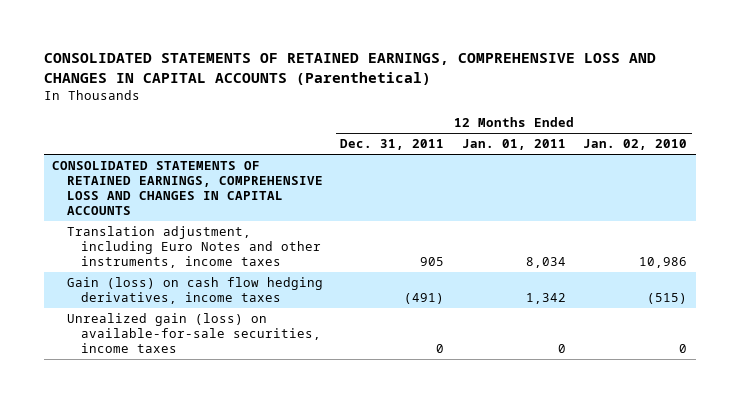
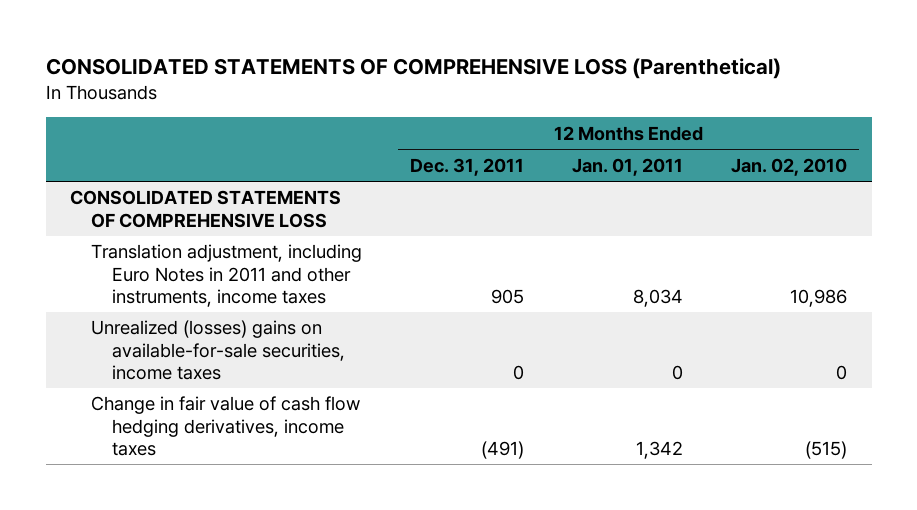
- CONSOLIDATED STATEMENTS OF RETAINED EARNINGS, COMPREHENSIVE LOSS AND CHANGES IN CAPITAL ACCOUNTS (Parenthetical)
+ CONSOLIDATED STATEMENTS OF COMPREHENSIVE LOSS (Parenthetical)
- CONSOLIDATED STATEMENTS OF RETAINED EARNINGS, COMPREHENSIVE LOSS AND CHANGES IN CAPITAL ACCOUNTS
- Translation adjustment, including Euro Notes and other instruments, income taxes | 905 | 8,034 | 10,986
- Gain (loss) on cash flow hedging derivatives, income taxes | (491) | 1,342 | (515)
- Unrealized gain (loss) on available-for-sale securities, income taxes | 0 | 0 | 0
+ CONSOLIDATED STATEMENTS OF COMPREHENSIVE LOSS
+ Translation adjustment, including Euro Notes in 2011 and other instruments, income taxes | 905 | 8,034 | 10,986
+ Unrealized (losses) gains on available-for-sale securities, income taxes | 0 | 0 | 0
+ Change in fair value of cash flow hedging derivatives, income taxes | (491) | 1,342 | (515)

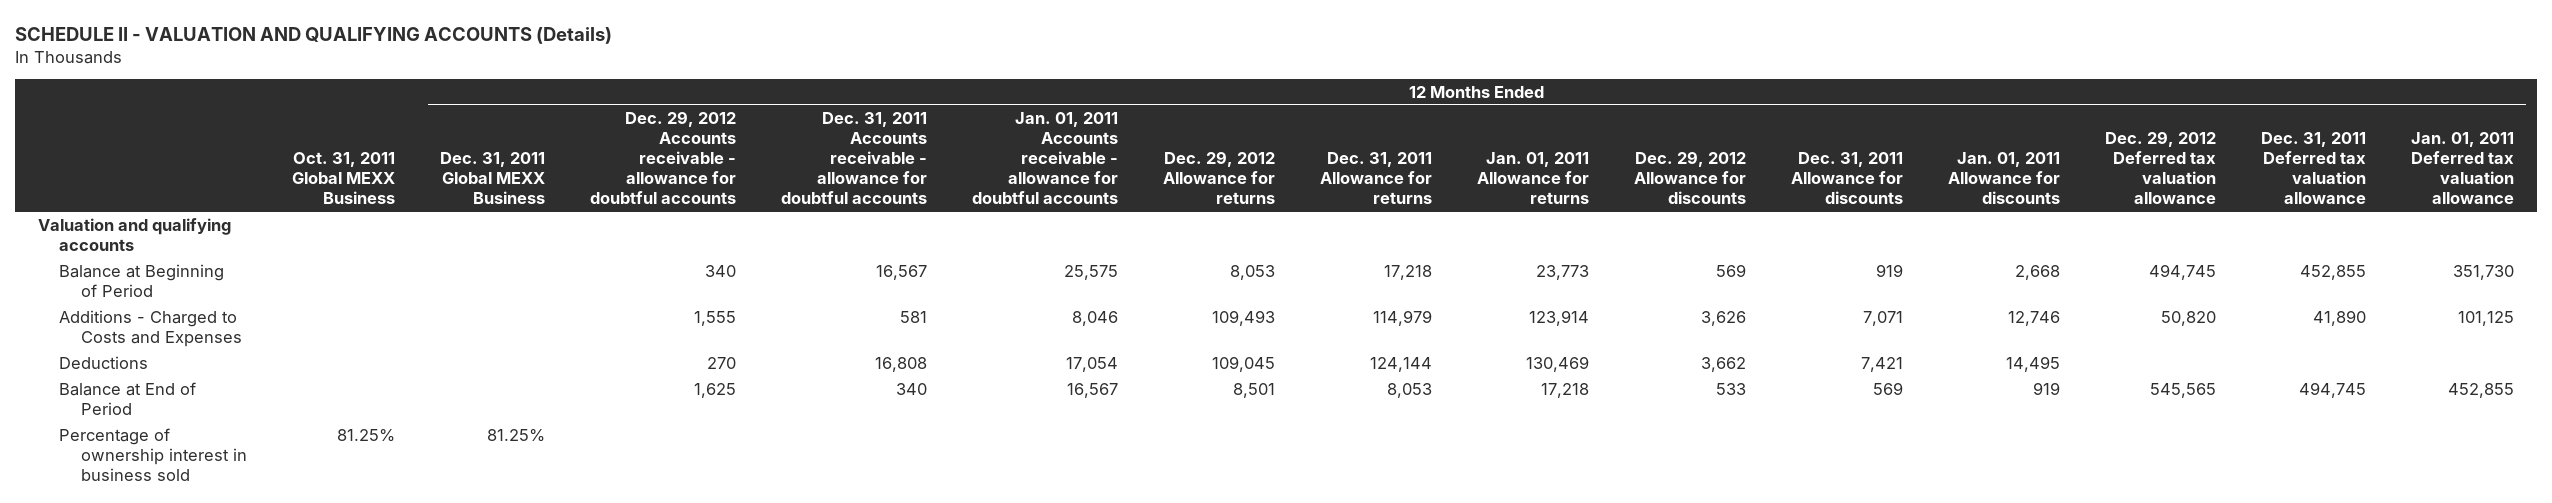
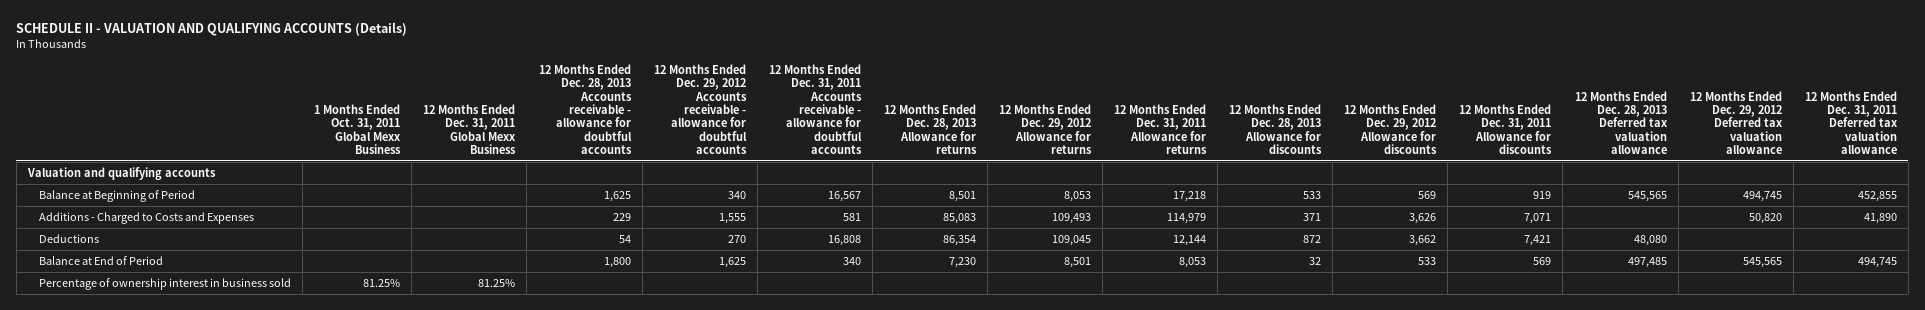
- | Oct. 31, 2011 Global MEXX Business | 12 Months Ended Dec. 31, 2011 Global MEXX Business | 12 Months Ended Dec. 29, 2012 Accounts receivable - allowance for doubtful accounts | 12 Months Ended Dec. 31, 2011 Accounts receivable - allowance for doubtful accounts | 12 Months Ended Jan. 01, 2011 Accounts receivable - allowance for doubtful accounts | 12 Months Ended Dec. 29, 2012 Allowance for returns | 12 Months Ended Dec. 31, 2011 Allowance for returns | 12 Months Ended Jan. 01, 2011 Allowance for returns | 12 Months Ended Dec. 29, 2012 Allowance for discounts | 12 Months Ended Dec. 31, 2011 Allowance for discounts | 12 Months Ended Jan. 01, 2011 Allowance for discounts | 12 Months Ended Dec. 29, 2012 Deferred tax valuation allowance | 12 Months Ended Dec. 31, 2011 Deferred tax valuation allowance | 12 Months Ended Jan. 01, 2011 Deferred tax valuation allowance
+ | 1 Months Ended Oct. 31, 2011 Global Mexx Business | 12 Months Ended Dec. 31, 2011 Global Mexx Business | 12 Months Ended Dec. 28, 2013 Accounts receivable - allowance for doubtful accounts | 12 Months Ended Dec. 29, 2012 Accounts receivable - allowance for doubtful accounts | 12 Months Ended Dec. 31, 2011 Accounts receivable - allowance for doubtful accounts | 12 Months Ended Dec. 28, 2013 Allowance for returns | 12 Months Ended Dec. 29, 2012 Allowance for returns | 12 Months Ended Dec. 31, 2011 Allowance for returns | 12 Months Ended Dec. 28, 2013 Allowance for discounts | 12 Months Ended Dec. 29, 2012 Allowance for discounts | 12 Months Ended Dec. 31, 2011 Allowance for discounts | 12 Months Ended Dec. 28, 2013 Deferred tax valuation allowance | 12 Months Ended Dec. 29, 2012 Deferred tax valuation allowance | 12 Months Ended Dec. 31, 2011 Deferred tax valuation allowance
- Deductions | | | 270 | 16,808 | 17,054 | 109,045 | 124,144 | 130,469 | 3,662 | 7,421 | 14,495 | | |
+ Deductions | | | 54 | 270 | 16,808 | 86,354 | 109,045 | 12,144 | 872 | 3,662 | 7,421 | 48,080 | |

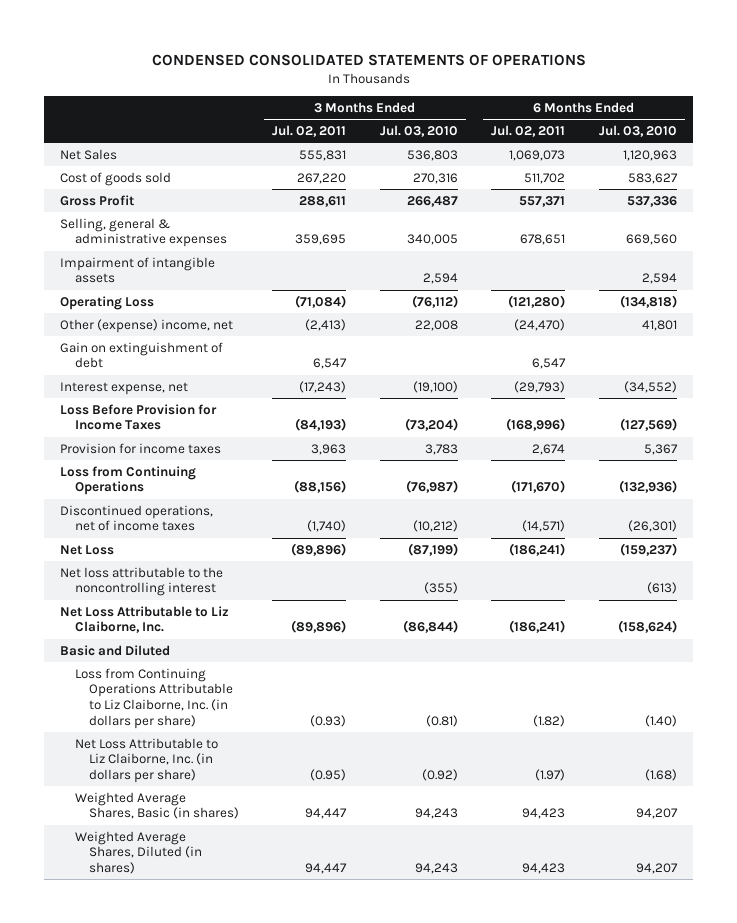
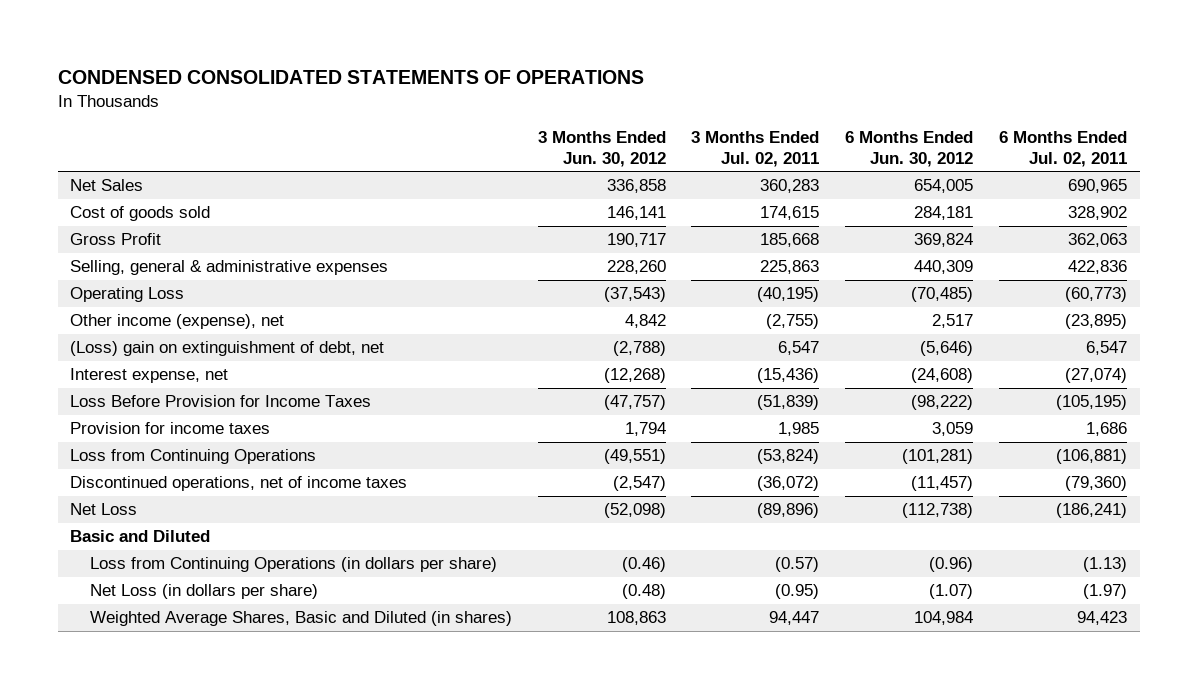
- | 3 Months Ended Jul. 02, 2011 | 3 Months Ended Jul. 03, 2010 | 6 Months Ended Jul. 02, 2011 | 6 Months Ended Jul. 03, 2010
+ | 3 Months Ended Jun. 30, 2012 | 3 Months Ended Jul. 02, 2011 | 6 Months Ended Jun. 30, 2012 | 6 Months Ended Jul. 02, 2011
- Net Sales | 555,831 | 536,803 | 1,069,073 | 1,120,963
- Cost of goods sold | 267,220 | 270,316 | 511,702 | 583,627
- Gross Profit | 288,611 | 266,487 | 557,371 | 537,336
- Selling, general & administrative expenses | 359,695 | 340,005 | 678,651 | 669,560
- Impairment of intangible assets | | 2,594 | | 2,594
- Operating Loss | (71,084) | (76,112) | (121,280) | (134,818)
- Other (expense) income, net | (2,413) | 22,008 | (24,470) | 41,801
- Gain on extinguishment of debt | 6,547 | | 6,547 |
- Interest expense, net | (17,243) | (19,100) | (29,793) | (34,552)
- Loss Before Provision for Income Taxes | (84,193) | (73,204) | (168,996) | (127,569)
- Provision for income taxes | 3,963 | 3,783 | 2,674 | 5,367
- Loss from Continuing Operations | (88,156) | (76,987) | (171,670) | (132,936)
- Discontinued operations, net of income taxes | (1,740) | (10,212) | (14,571) | (26,301)
+ Net Sales | 336,858 | 360,283 | 654,005 | 690,965
+ Cost of goods sold | 146,141 | 174,615 | 284,181 | 328,902
+ Gross Profit | 190,717 | 185,668 | 369,824 | 362,063
+ Selling, general & administrative expenses | 228,260 | 225,863 | 440,309 | 422,836
+ Operating Loss | (37,543) | (40,195) | (70,485) | (60,773)
+ Other income (expense), net | 4,842 | (2,755) | 2,517 | (23,895)
+ (Loss) gain on extinguishment of debt, net | (2,788) | 6,547 | (5,646) | 6,547
+ Interest expense, net | (12,268) | (15,436) | (24,608) | (27,074)
+ Loss Before Provision for Income Taxes | (47,757) | (51,839) | (98,222) | (105,195)
+ Provision for income taxes | 1,794 | 1,985 | 3,059 | 1,686
+ Loss from Continuing Operations | (49,551) | (53,824) | (101,281) | (106,881)
+ Discontinued operations, net of income taxes | (2,547) | (36,072) | (11,457) | (79,360)
- Net loss attributable to the noncontrolling interest | | (355) | | (613)
- Net Loss Attributable to Liz Claiborne, Inc. | (89,896) | (86,844) | (186,241) | (158,624)
- Loss from Continuing Operations Attributable to Liz Claiborne, Inc. (in dollars per share) | (0.93) | (0.81) | (1.82) | (1.40)
- Net Loss Attributable to Liz Claiborne, Inc. (in dollars per share) | (0.95) | (0.92) | (1.97) | (1.68)
- Weighted Average Shares, Basic (in shares) | 94,447 | 94,243 | 94,423 | 94,207
- Weighted Average Shares, Diluted (in shares) | 94,447 | 94,243 | 94,423 | 94,207
+ Loss from Continuing Operations (in dollars per share) | (0.46) | (0.57) | (0.96) | (1.13)
+ Net Loss (in dollars per share) | (0.48) | (0.95) | (1.07) | (1.97)
+ Weighted Average Shares, Basic and Diluted (in shares) | 108,863 | 94,447 | 104,984 | 94,423

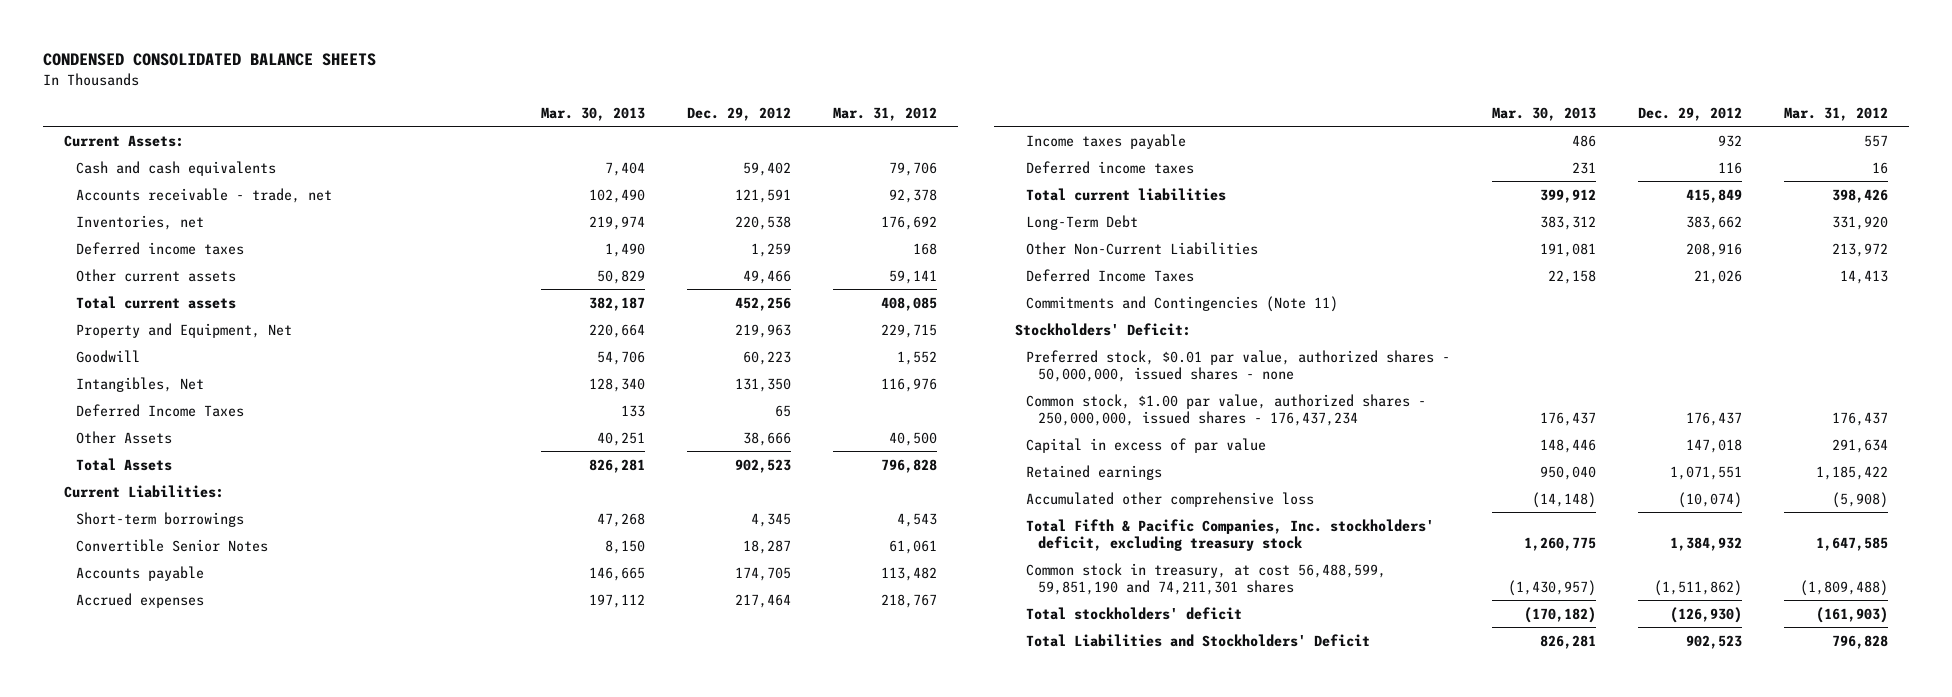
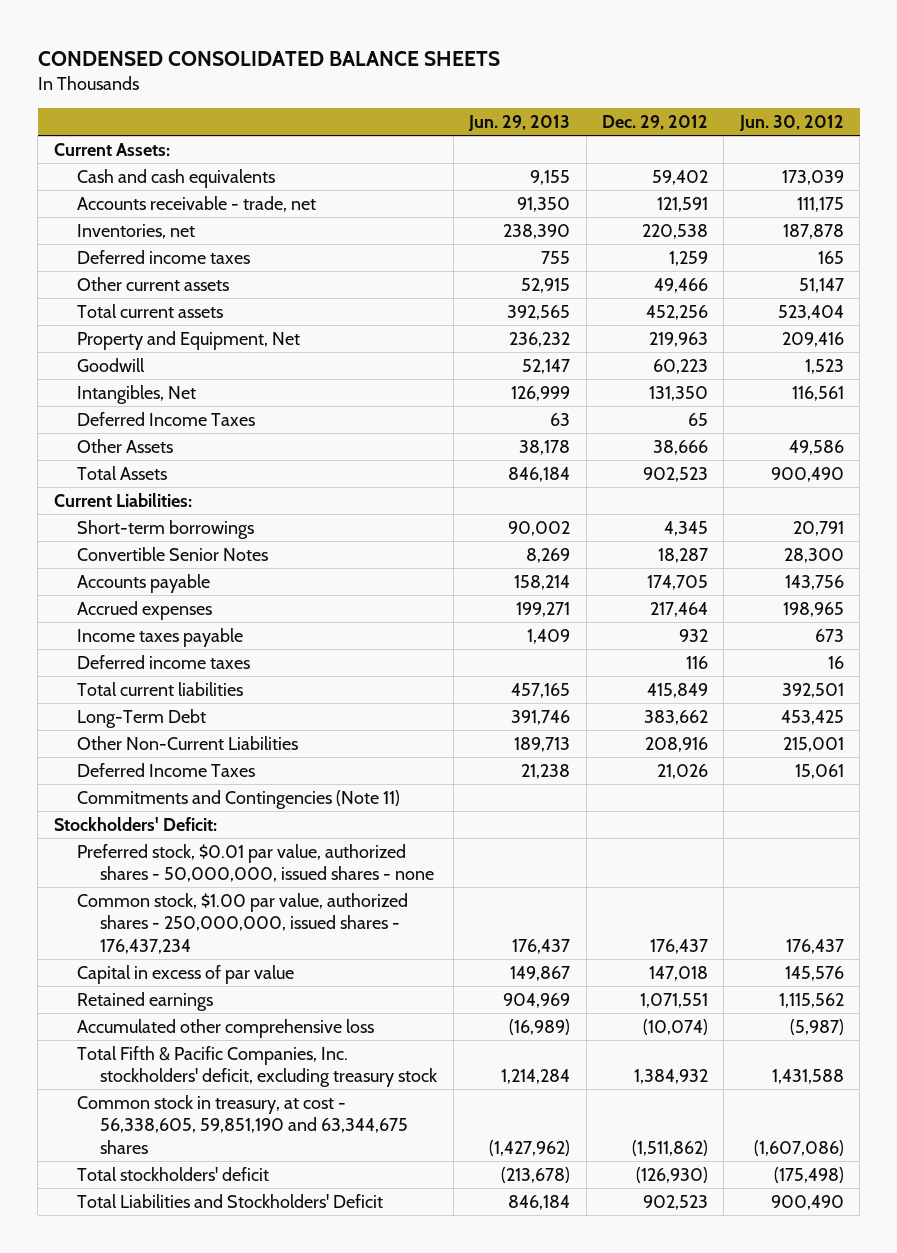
- | Mar. 30, 2013 | Dec. 29, 2012 | Mar. 31, 2012
+ | Jun. 29, 2013 | Dec. 29, 2012 | Jun. 30, 2012
- Common stock in treasury, at cost 56,488,599, 59,851,190 and 74,211,301 shares | (1,430,957) | (1,511,862) | (1,809,488)
+ Common stock in treasury, at cost - 56,338,605, 59,851,190 and 63,344,675 shares | (1,427,962) | (1,511,862) | (1,607,086)

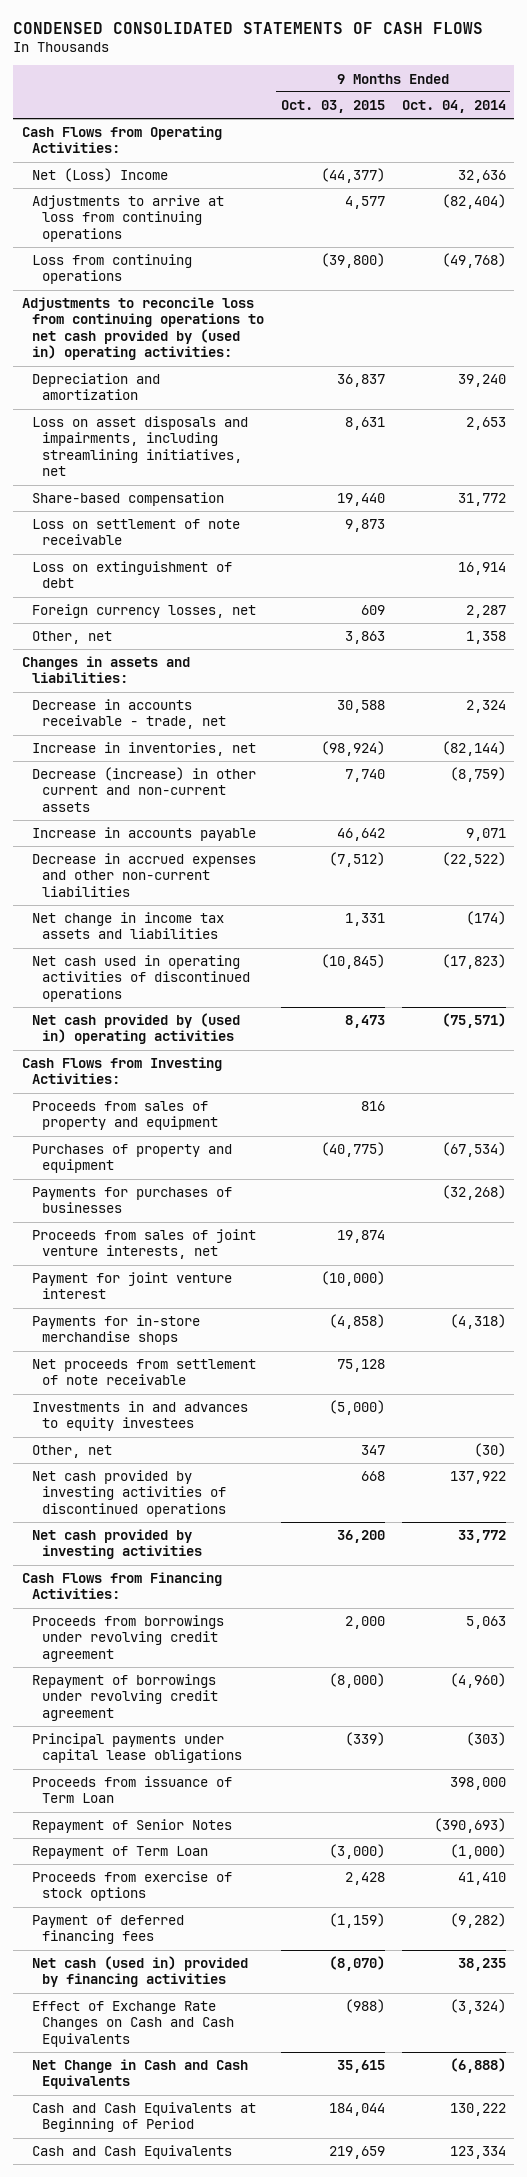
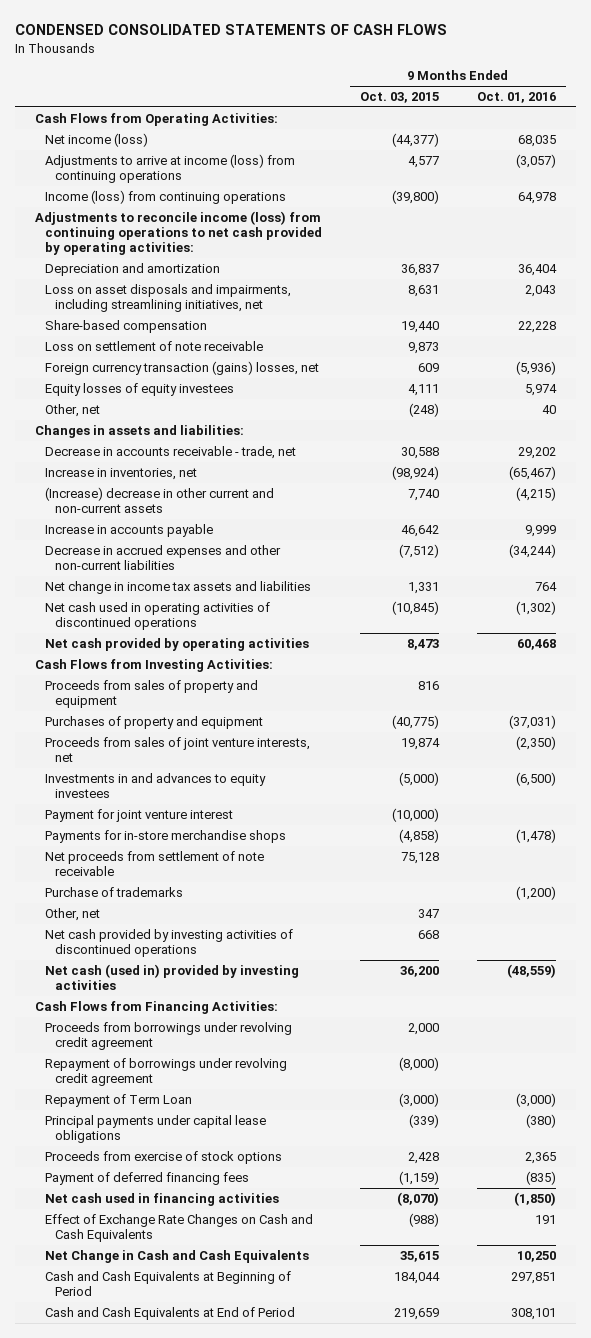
- | 9 Months Ended Oct. 03, 2015 | 9 Months Ended Oct. 04, 2014
+ | 9 Months Ended Oct. 03, 2015 | 9 Months Ended Oct. 01, 2016
- Net (Loss) Income | (44,377) | 32,636
- Adjustments to arrive at loss from continuing operations | 4,577 | (82,404)
- Loss from continuing operations | (39,800) | (49,768)
- Adjustments to reconcile loss from continuing operations to net cash provided by (used in) operating activities:
+ Net income (loss) | (44,377) | 68,035
+ Adjustments to arrive at income (loss) from continuing operations | 4,577 | (3,057)
+ Income (loss) from continuing operations | (39,800) | 64,978
+ Adjustments to reconcile income (loss) from continuing operations to net cash provided by operating activities:
- Loss on extinguishment of debt | | 16,914
- Foreign currency losses, net | 609 | 2,287
- Other, net | 3,863 | 1,358
+ Foreign currency transaction (gains) losses, net | 609 | (5,936)
+ Equity losses of equity investees | 4,111 | 5,974
+ Other, net | (248) | 40
- Decrease (increase) in other current and non-current assets | 7,740 | (8,759)
+ (Increase) decrease in other current and non-current assets | 7,740 | (4,215)
- Net cash provided by (used in) operating activities | 8,473 | (75,571)
+ Net cash provided by operating activities | 8,473 | 60,468
- Payments for purchases of businesses | | (32,268)
moved up: Investments in and advances to equity investees | (5,000) | (6,500)
+ Purchase of trademarks | | (1,200)
- Net cash provided by investing activities | 36,200 | 33,772
+ Net cash (used in) provided by investing activities | 36,200 | (48,559)
- Proceeds from issuance of Term Loan | | 398,000
- Repayment of Senior Notes | | (390,693)
moved down: Principal payments under capital lease obligations | (339) | (380)
- Net cash (used in) provided by financing activities | (8,070) | 38,235
+ Net cash used in financing activities | (8,070) | (1,850)
- Cash and Cash Equivalents | 219,659 | 123,334
+ Cash and Cash Equivalents at End of Period | 219,659 | 308,101

